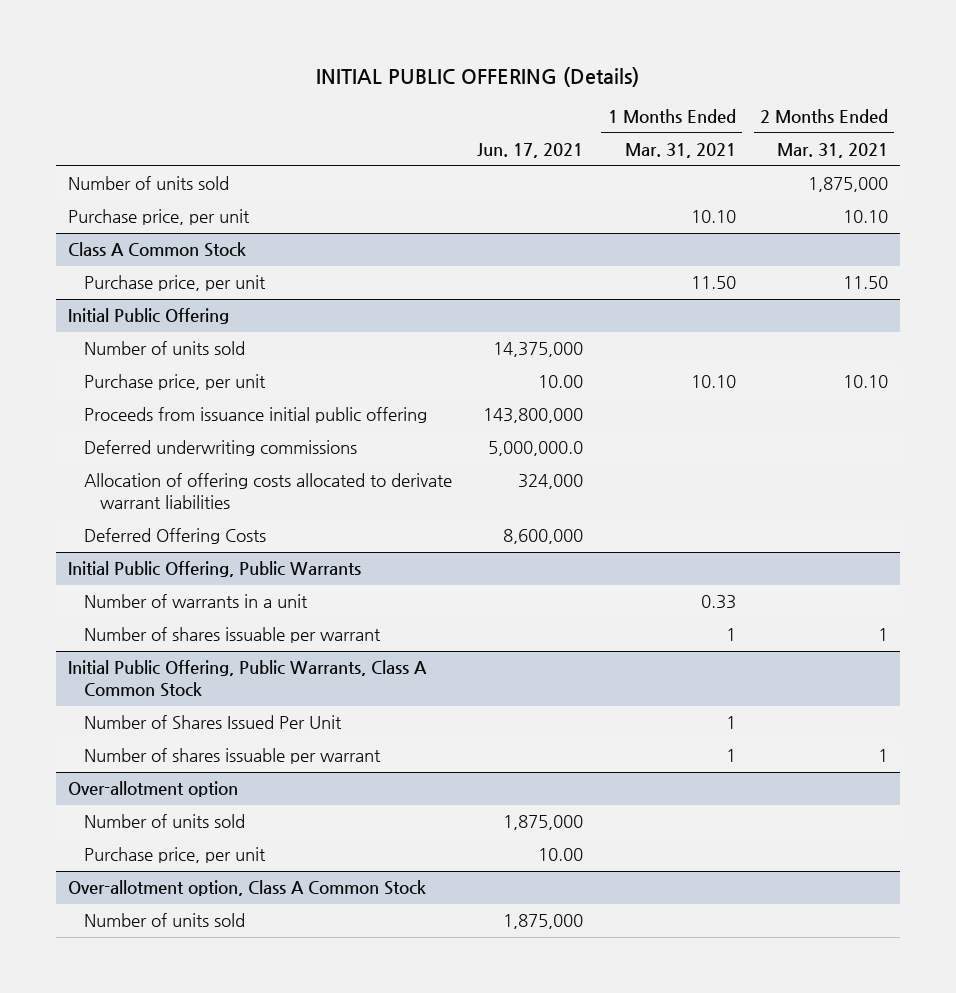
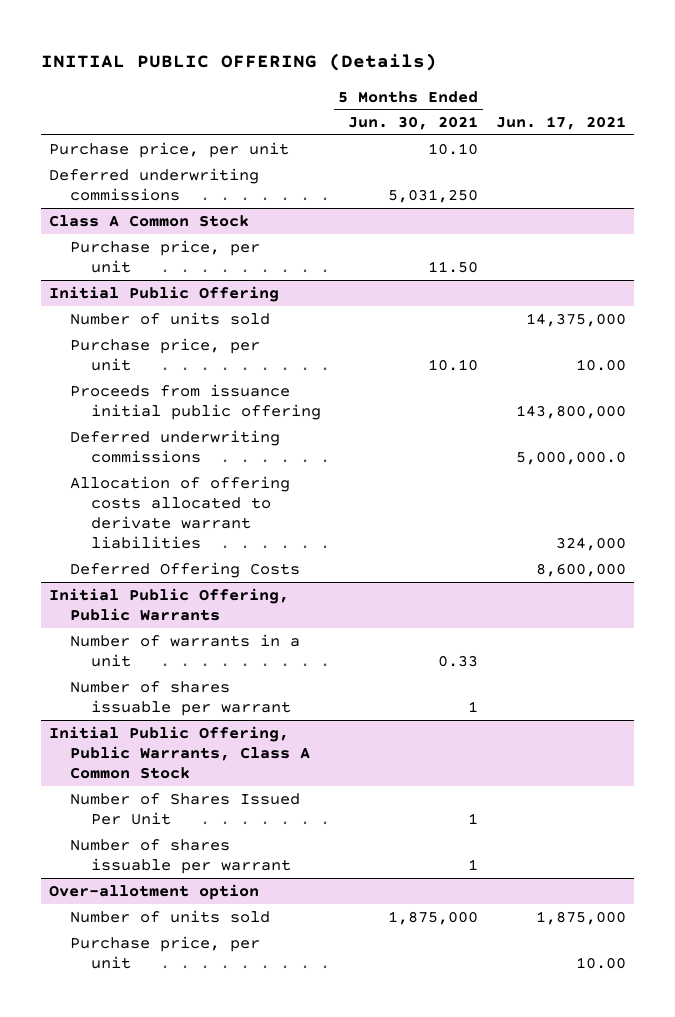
- | Jun. 17, 2021 | 1 Months Ended Mar. 31, 2021 | 2 Months Ended Mar. 31, 2021
+ | 5 Months Ended Jun. 30, 2021 | Jun. 17, 2021
- Number of units sold | | | 1,875,000
+ Deferred underwriting commissions | 5,031,250 |
- Over-allotment option, Class A Common Stock
- Number of units sold | 1,875,000 | |

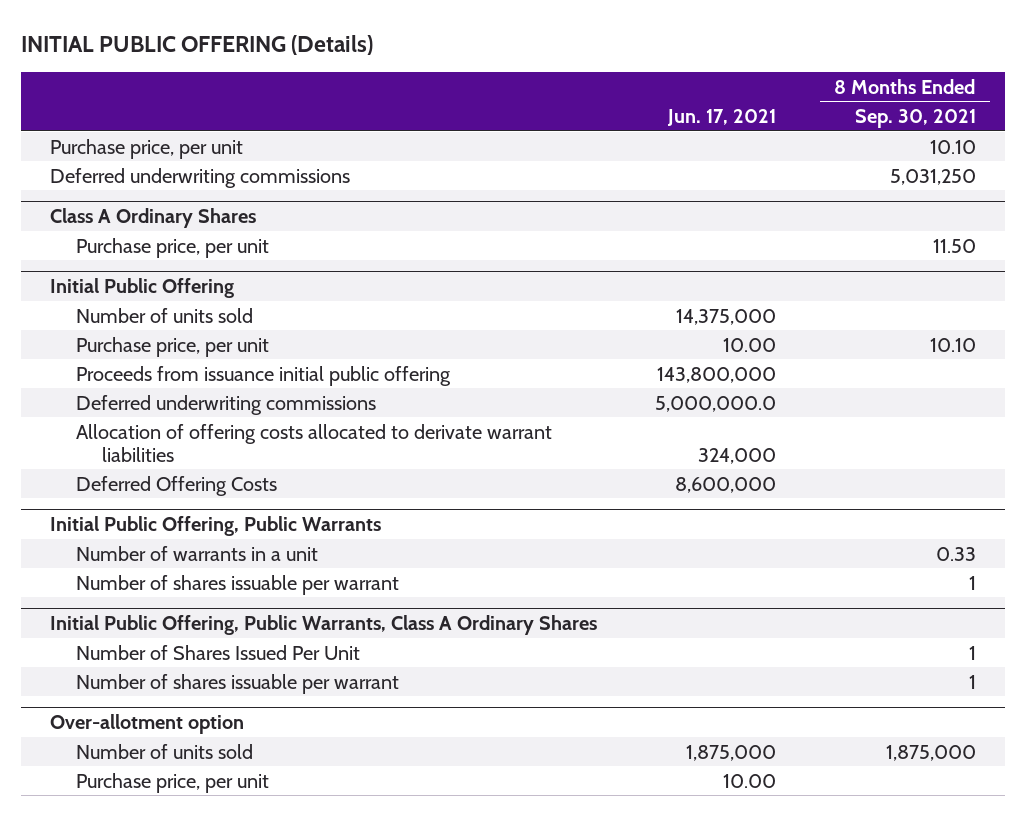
- | 5 Months Ended Jun. 30, 2021 | Jun. 17, 2021
+ | Jun. 17, 2021 | 8 Months Ended Sep. 30, 2021
- Class A Common Stock
+ Class A Ordinary Shares
- Initial Public Offering, Public Warrants, Class A Common Stock
+ Initial Public Offering, Public Warrants, Class A Ordinary Shares

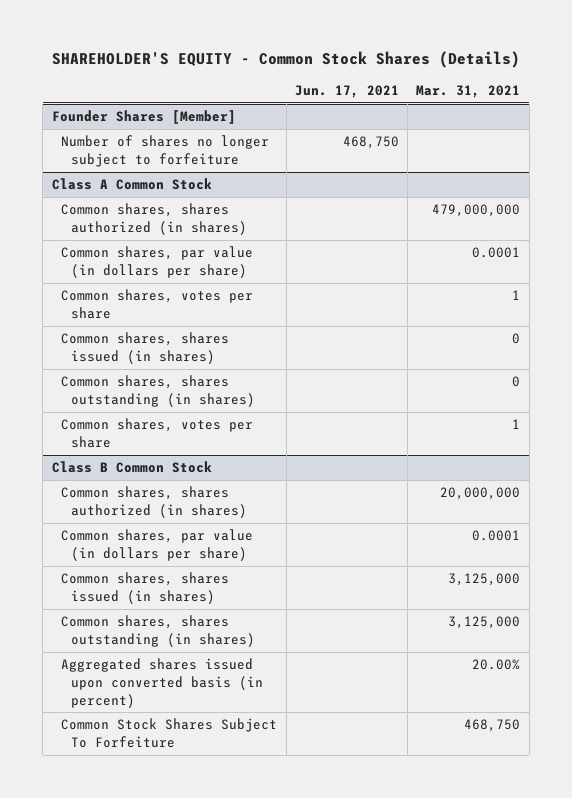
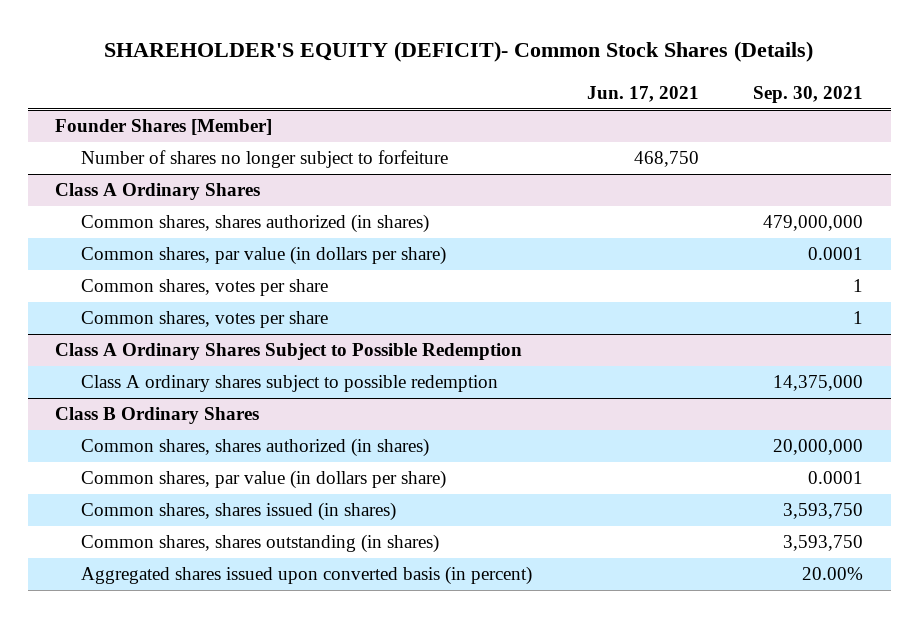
- SHAREHOLDER'S EQUITY - Common Stock Shares (Details)
+ SHAREHOLDER'S EQUITY (DEFICIT)- Common Stock Shares (Details)
- | Jun. 17, 2021 | Mar. 31, 2021
+ | Jun. 17, 2021 | Sep. 30, 2021
- Class A Common Stock
+ Class A Ordinary Shares
- Common shares, shares issued (in shares) | | 0
- Common shares, shares outstanding (in shares) | | 0
- Class B Common Stock
+ Class A Ordinary Shares Subject to Possible Redemption
+ Class A ordinary shares subject to possible redemption | | 14,375,000
+ Class B Ordinary Shares
- Common Stock Shares Subject To Forfeiture | | 468,750

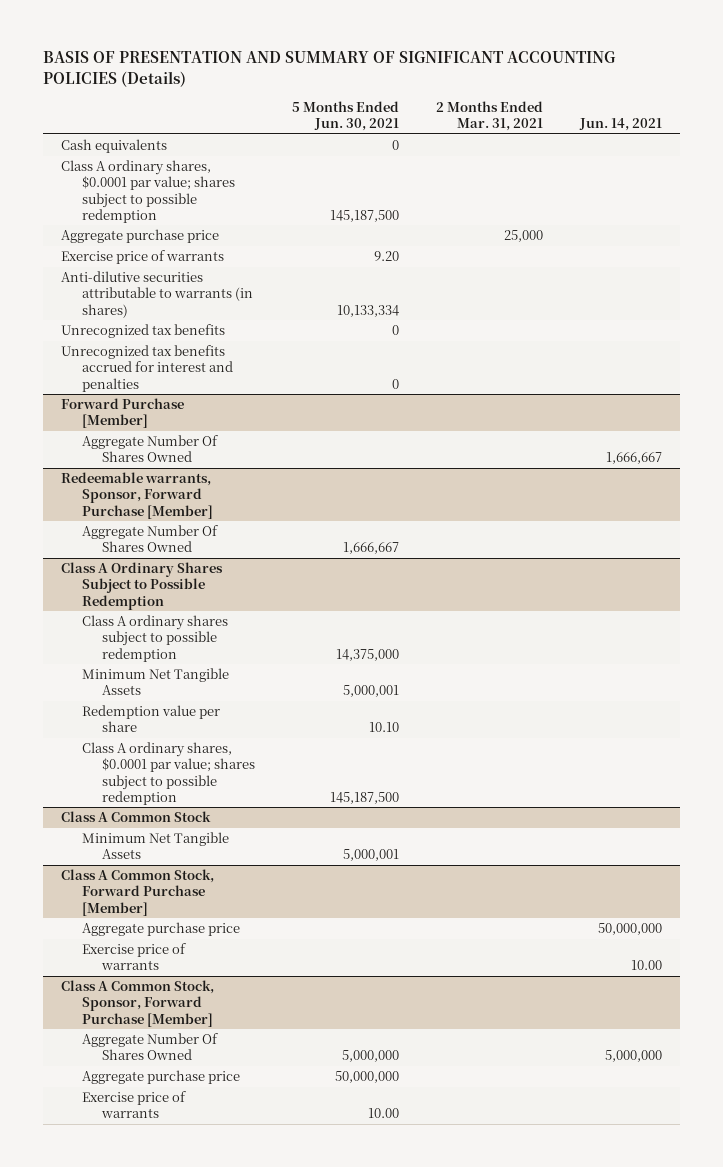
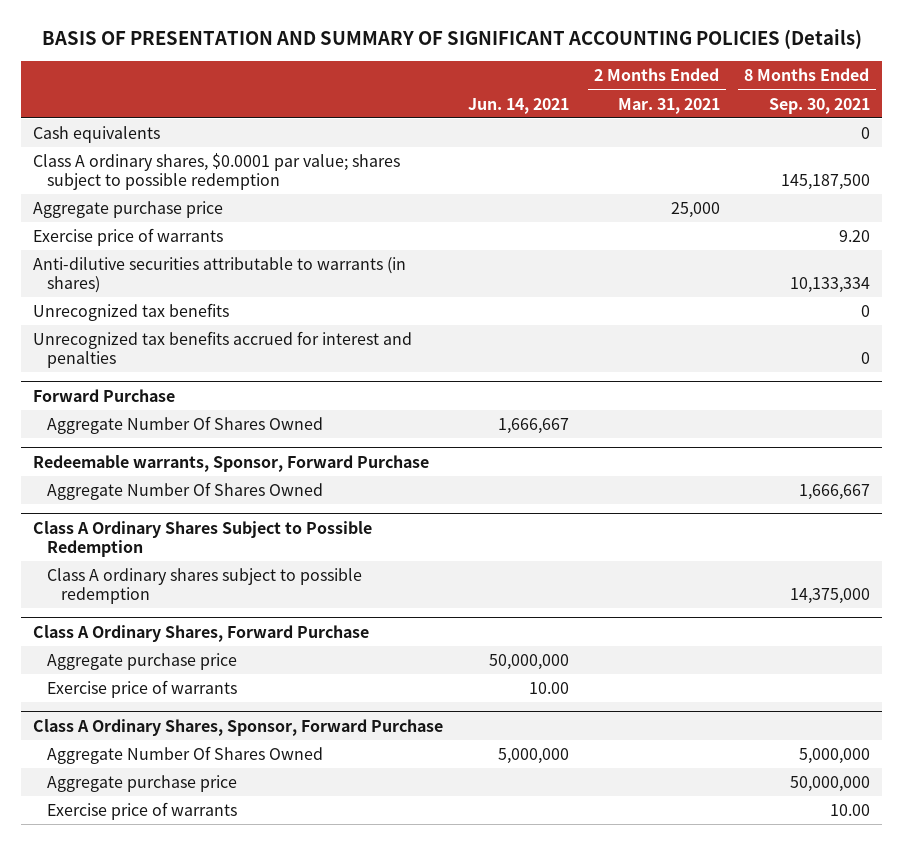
- | 5 Months Ended Jun. 30, 2021 | 2 Months Ended Mar. 31, 2021 | Jun. 14, 2021
+ | Jun. 14, 2021 | 2 Months Ended Mar. 31, 2021 | 8 Months Ended Sep. 30, 2021
- Forward Purchase [Member]
+ Forward Purchase
- Redeemable warrants, Sponsor, Forward Purchase [Member]
+ Redeemable warrants, Sponsor, Forward Purchase
@ Class A Ordinary Shares Subject to Possible Redemption
- Minimum Net Tangible Assets | 5,000,001 | |
- Redemption value per share | 10.10 | |
- Class A ordinary shares, $0.0001 par value; shares subject to possible redemption | 145,187,500 | |
- Class A Common Stock
- Minimum Net Tangible Assets | 5,000,001 | |
- Class A Common Stock, Forward Purchase [Member]
+ Class A Ordinary Shares, Forward Purchase
- Class A Common Stock, Sponsor, Forward Purchase [Member]
+ Class A Ordinary Shares, Sponsor, Forward Purchase

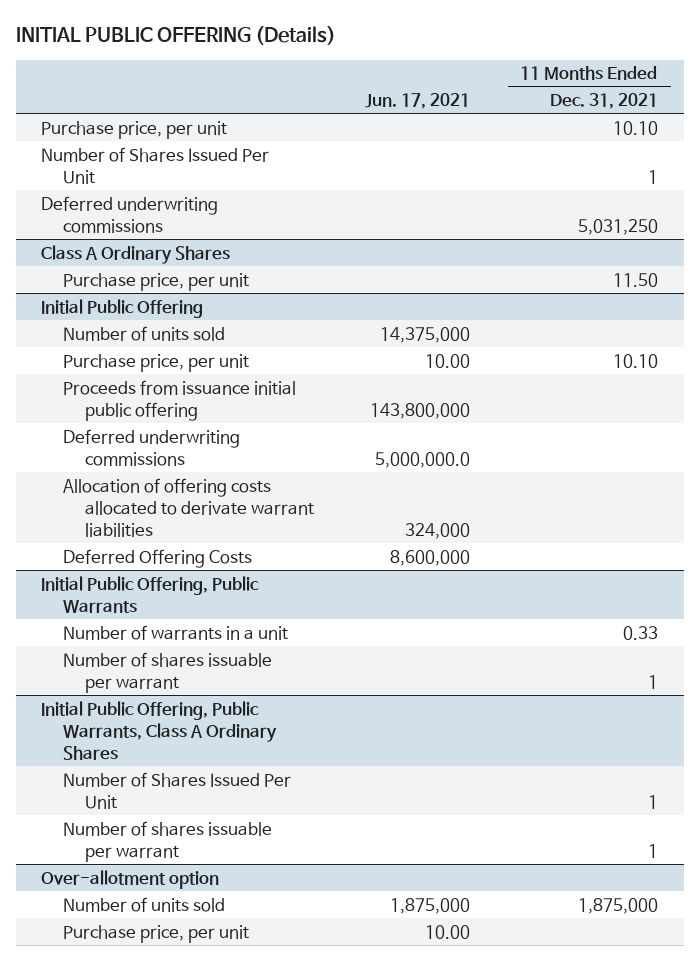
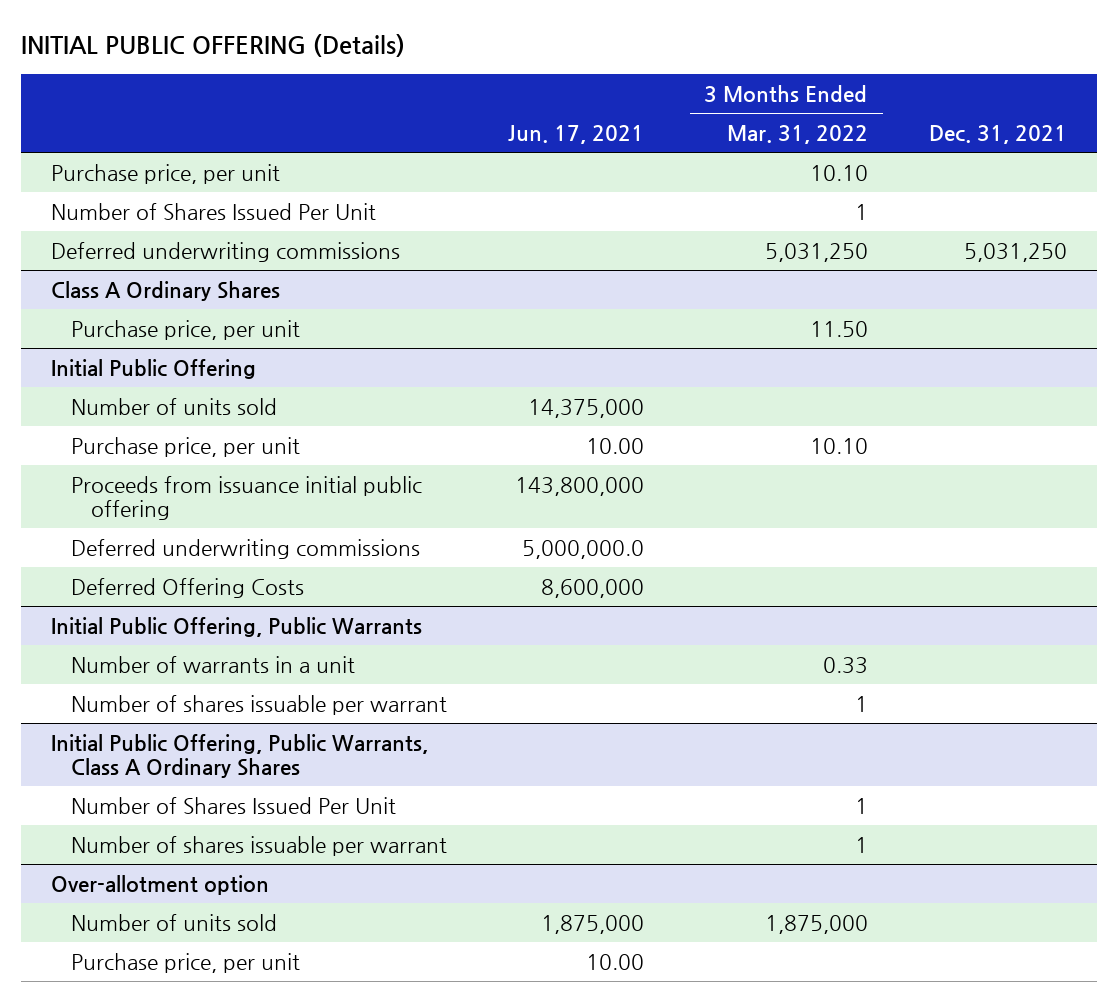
- | Jun. 17, 2021 | 11 Months Ended Dec. 31, 2021
+ | Jun. 17, 2021 | 3 Months Ended Mar. 31, 2022 | Dec. 31, 2021
@ Initial Public Offering
- Allocation of offering costs allocated to derivate warrant liabilities | 324,000 |

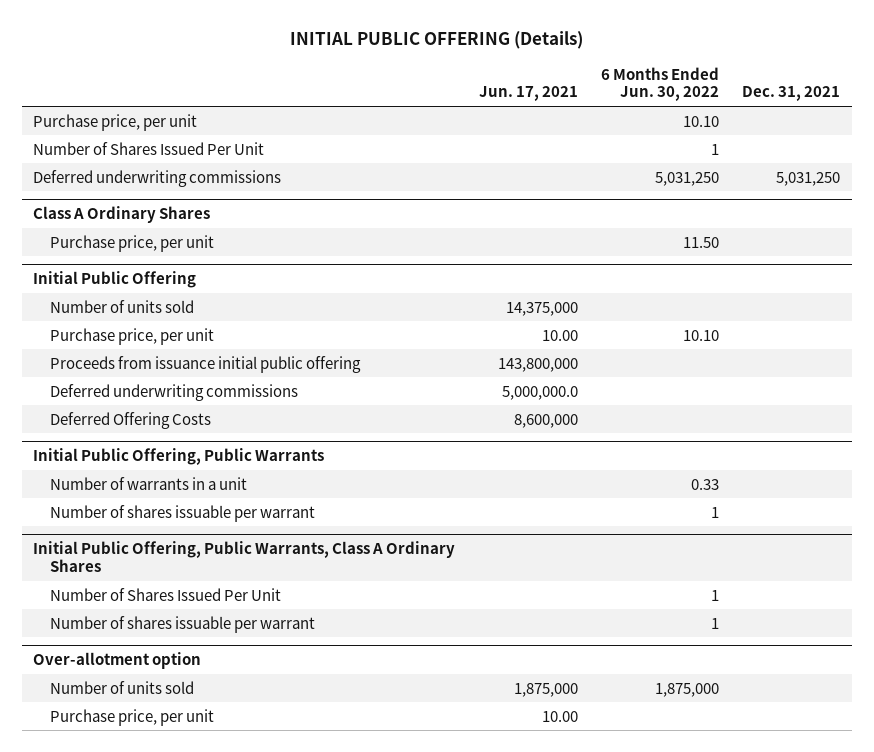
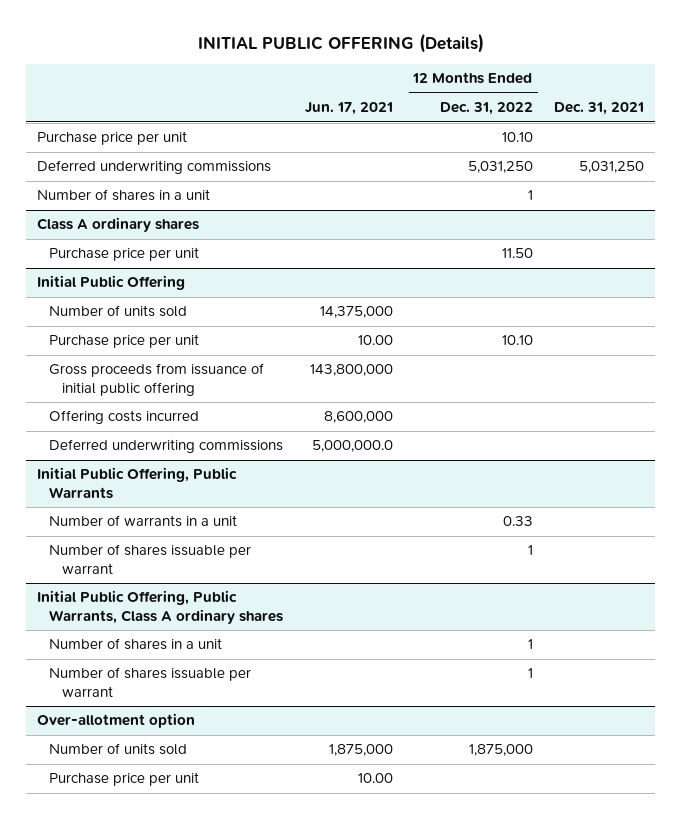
- | Jun. 17, 2021 | 6 Months Ended Jun. 30, 2022 | Dec. 31, 2021
+ | Jun. 17, 2021 | 12 Months Ended Dec. 31, 2022 | Dec. 31, 2021
- Purchase price, per unit | | 10.10 |
- Number of Shares Issued Per Unit | | 1 |
+ Purchase price per unit | | 10.10 |
- Class A Ordinary Shares
- Purchase price, per unit | | 11.50 |
+ Number of shares in a unit | | 1 |
+ Class A ordinary shares
+ Purchase price per unit | | 11.50 |
@ Initial Public Offering
- Purchase price, per unit | 10.00 | 10.10 |
- Proceeds from issuance initial public offering | 143,800,000 | |
+ Purchase price per unit | 10.00 | 10.10 |
+ Gross proceeds from issuance of initial public offering | 143,800,000 | |
+ Offering costs incurred | 8,600,000 | |
- Deferred Offering Costs | 8,600,000 | |
- Initial Public Offering, Public Warrants, Class A Ordinary Shares
- Number of Shares Issued Per Unit | | 1 |
+ Initial Public Offering, Public Warrants, Class A ordinary shares
+ Number of shares in a unit | | 1 |
@ Over-allotment option
- Purchase price, per unit | 10.00 | |
+ Purchase price per unit | 10.00 | |

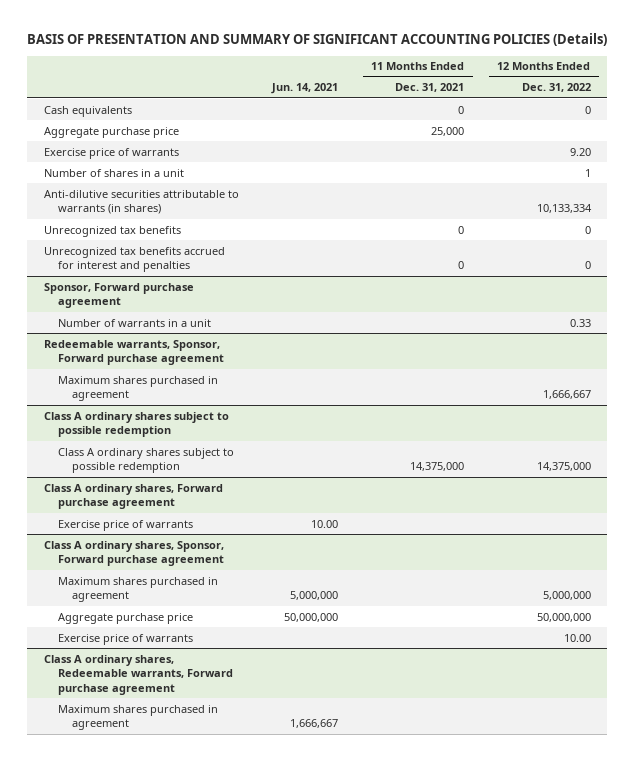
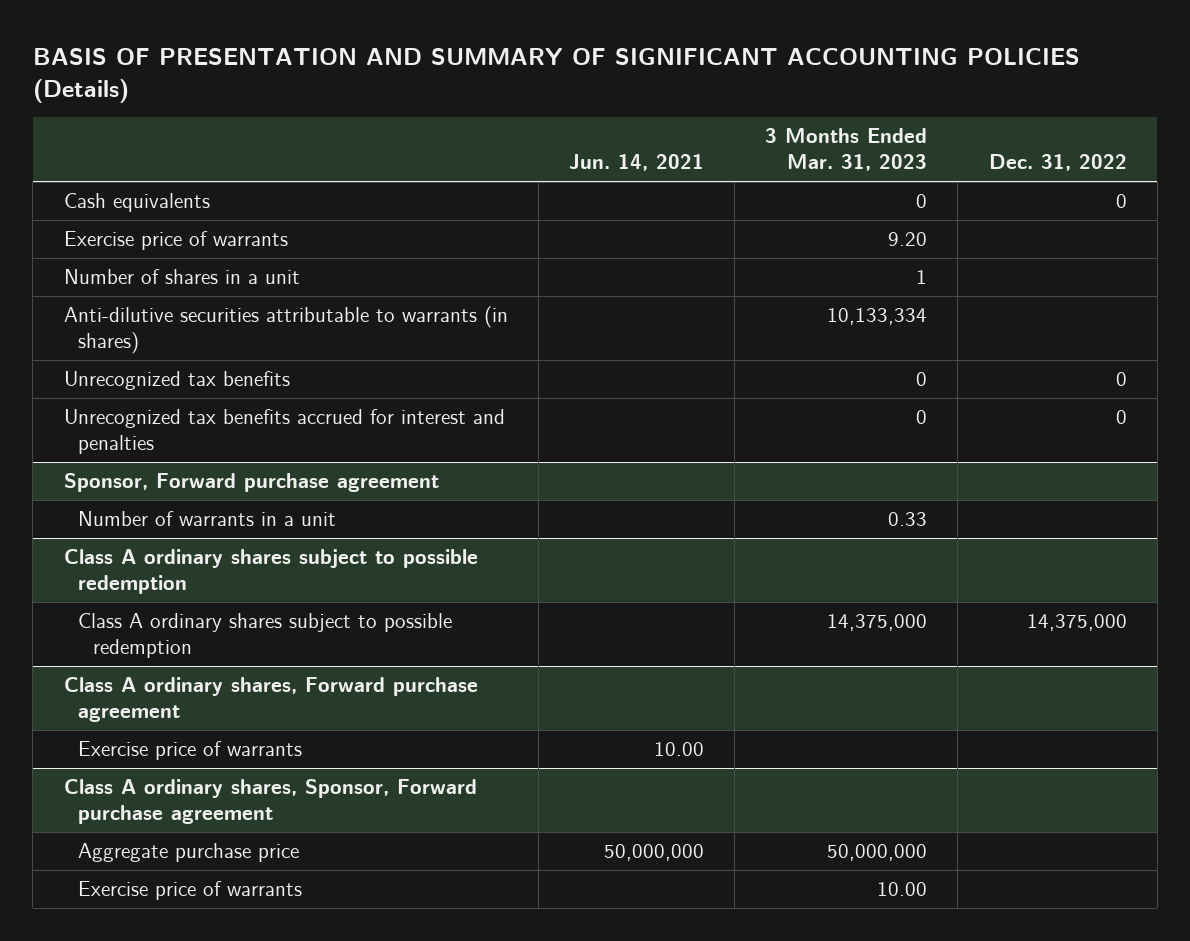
- | Jun. 14, 2021 | 11 Months Ended Dec. 31, 2021 | 12 Months Ended Dec. 31, 2022
+ | Jun. 14, 2021 | 3 Months Ended Mar. 31, 2023 | Dec. 31, 2022
- Aggregate purchase price | | 25,000 |
- Redeemable warrants, Sponsor, Forward purchase agreement
- Maximum shares purchased in agreement | | | 1,666,667
@ Class A ordinary shares, Sponsor, Forward purchase agreement
- Maximum shares purchased in agreement | 5,000,000 | | 5,000,000
- Class A ordinary shares, Redeemable warrants, Forward purchase agreement
- Maximum shares purchased in agreement | 1,666,667 | |

